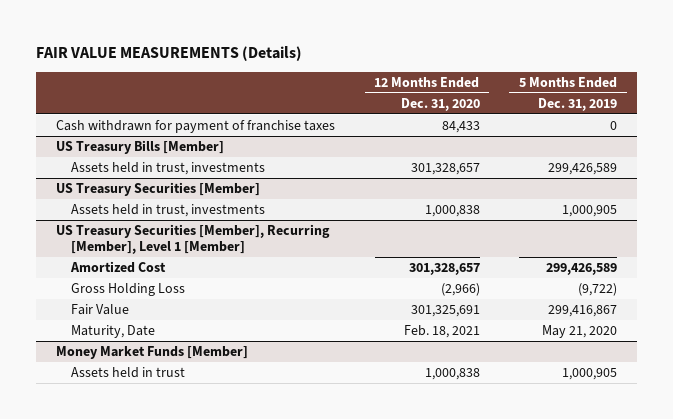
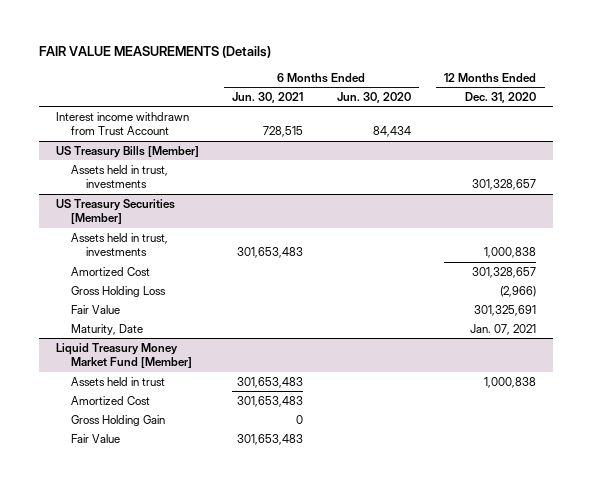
- | 12 Months Ended Dec. 31, 2020 | 5 Months Ended Dec. 31, 2019
+ | 6 Months Ended Jun. 30, 2021 | 6 Months Ended Jun. 30, 2020 | 12 Months Ended Dec. 31, 2020
- Cash withdrawn for payment of franchise taxes | 84,433 | 0
+ Interest income withdrawn from Trust Account | 728,515 | 84,434 |
- US Treasury Securities [Member], Recurring [Member], Level 1 [Member]
- Maturity, Date | Feb. 18, 2021 | May 21, 2020
- Money Market Funds [Member]
@ US Treasury Securities [Member]
+ Maturity, Date | | | Jan. 07, 2021
+ Liquid Treasury Money Market Fund [Member]
+ Amortized Cost | 301,653,483 | |
+ Gross Holding Gain | 0 | |
+ Fair Value | 301,653,483 | |

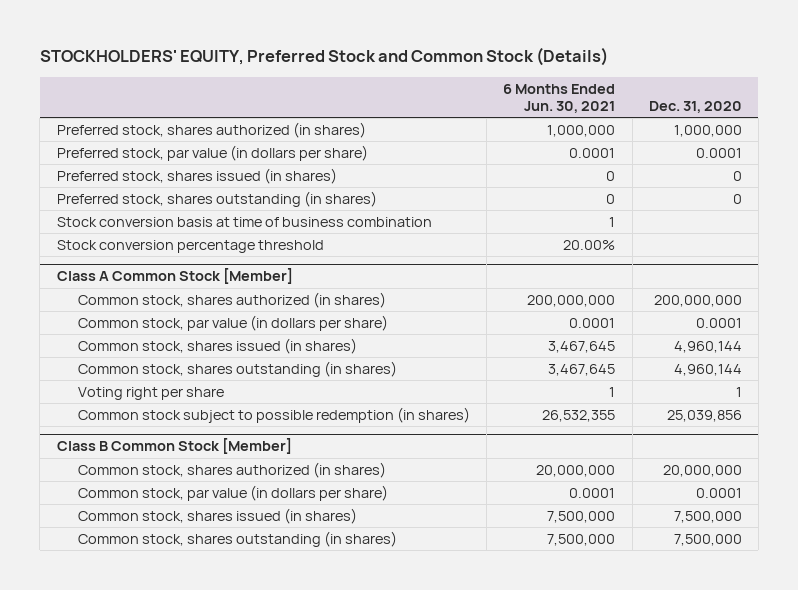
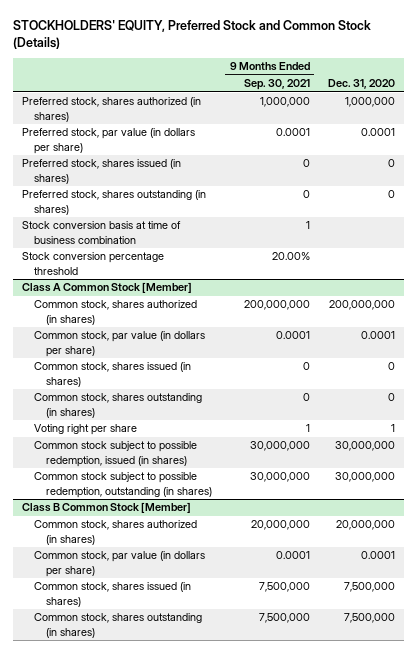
- | 6 Months Ended Jun. 30, 2021 | Dec. 31, 2020
+ | 9 Months Ended Sep. 30, 2021 | Dec. 31, 2020
@ Class A Common Stock [Member]
- Common stock, shares issued (in shares) | 3,467,645 | 4,960,144
- Common stock, shares outstanding (in shares) | 3,467,645 | 4,960,144
+ Common stock, shares issued (in shares) | 0 | 0
+ Common stock, shares outstanding (in shares) | 0 | 0
- Common stock subject to possible redemption (in shares) | 26,532,355 | 25,039,856
+ Common stock subject to possible redemption, issued (in shares) | 30,000,000 | 30,000,000
+ Common stock subject to possible redemption, outstanding (in shares) | 30,000,000 | 30,000,000

